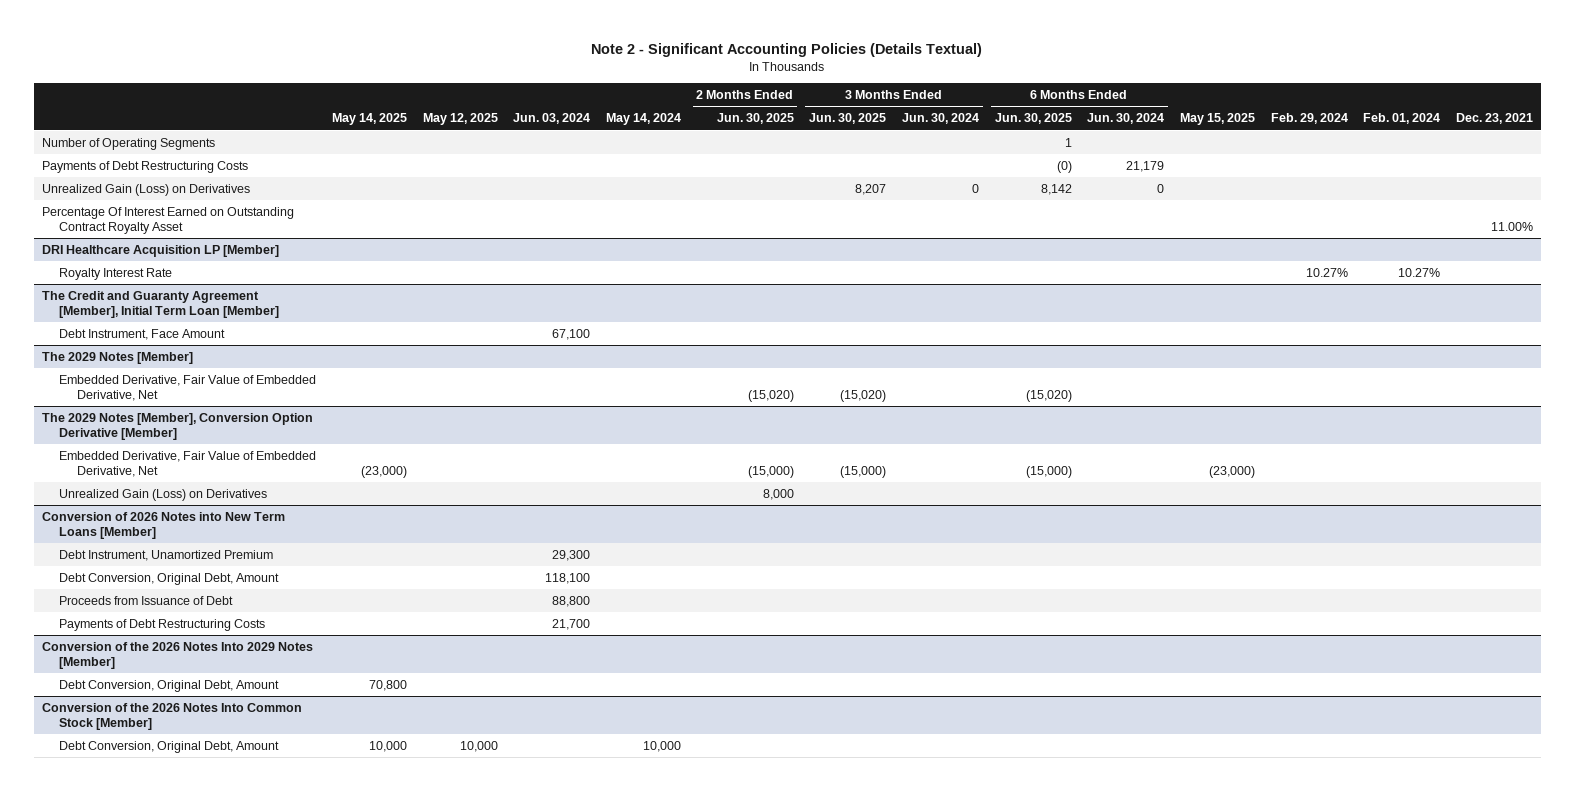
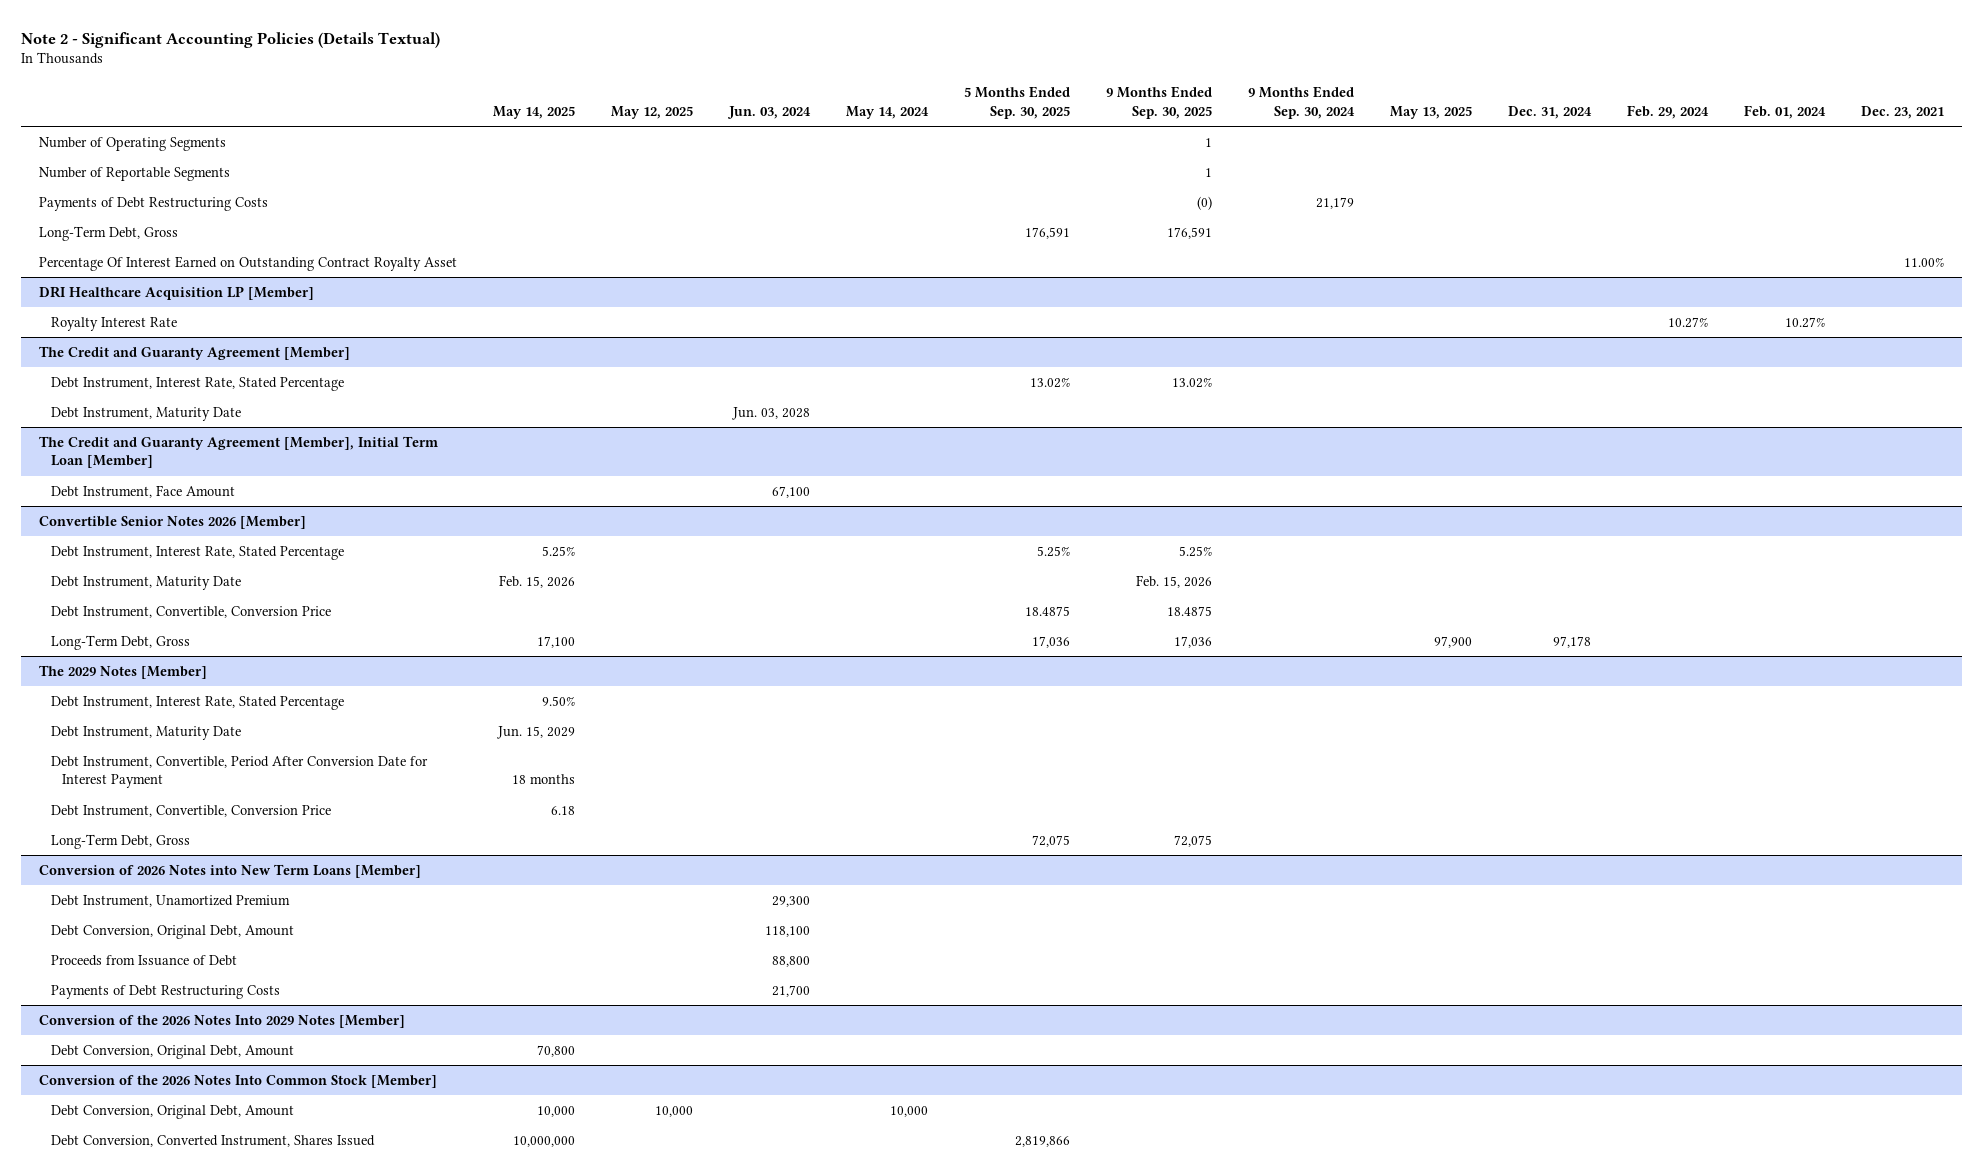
- | May 14, 2025 | May 12, 2025 | Jun. 03, 2024 | May 14, 2024 | 2 Months Ended Jun. 30, 2025 | 3 Months Ended Jun. 30, 2025 | 3 Months Ended Jun. 30, 2024 | 6 Months Ended Jun. 30, 2025 | 6 Months Ended Jun. 30, 2024 | May 15, 2025 | Feb. 29, 2024 | Feb. 01, 2024 | Dec. 23, 2021
+ | May 14, 2025 | May 12, 2025 | Jun. 03, 2024 | May 14, 2024 | 5 Months Ended Sep. 30, 2025 | 9 Months Ended Sep. 30, 2025 | 9 Months Ended Sep. 30, 2024 | May 13, 2025 | Dec. 31, 2024 | Feb. 29, 2024 | Feb. 01, 2024 | Dec. 23, 2021
+ Number of Reportable Segments | | | | | | 1 | | | | | |
- Unrealized Gain (Loss) on Derivatives | | | | | | 8,207 | 0 | 8,142 | 0 | | | |
+ Long-Term Debt, Gross | | | | | 176,591 | 176,591 | | | | | |
+ The Credit and Guaranty Agreement [Member]
+ Debt Instrument, Interest Rate, Stated Percentage | | | | | 13.02% | 13.02% | | | | | |
+ Debt Instrument, Maturity Date | | | Jun. 03, 2028 | | | | | | | | |
+ Convertible Senior Notes 2026 [Member]
+ Debt Instrument, Interest Rate, Stated Percentage | 5.25% | | | | 5.25% | 5.25% | | | | | |
+ Debt Instrument, Maturity Date | Feb. 15, 2026 | | | | | Feb. 15, 2026 | | | | | |
+ Debt Instrument, Convertible, Conversion Price | | | | | 18.4875 | 18.4875 | | | | | |
+ Long-Term Debt, Gross | 17,100 | | | | 17,036 | 17,036 | | 97,900 | 97,178 | | |
@ The 2029 Notes [Member]
- Embedded Derivative, Fair Value of Embedded Derivative, Net | | | | | (15,020) | (15,020) | | (15,020) | | | | |
- The 2029 Notes [Member], Conversion Option Derivative [Member]
- Embedded Derivative, Fair Value of Embedded Derivative, Net | (23,000) | | | | (15,000) | (15,000) | | (15,000) | | (23,000) | | |
- Unrealized Gain (Loss) on Derivatives | | | | | 8,000 | | | | | | | |
@ The 2029 Notes [Member]
+ Debt Instrument, Interest Rate, Stated Percentage | 9.50% | | | | | | | | | | |
+ Debt Instrument, Maturity Date | Jun. 15, 2029 | | | | | | | | | | |
+ Debt Instrument, Convertible, Period After Conversion Date for Interest Payment | 18 months | | | | | | | | | | |
+ Debt Instrument, Convertible, Conversion Price | 6.18 | | | | | | | | | | |
+ Long-Term Debt, Gross | | | | | 72,075 | 72,075 | | | | | |
@ Conversion of the 2026 Notes Into Common Stock [Member]
+ Debt Conversion, Converted Instrument, Shares Issued | 10,000,000 | | | | 2,819,866 | | | | | | |

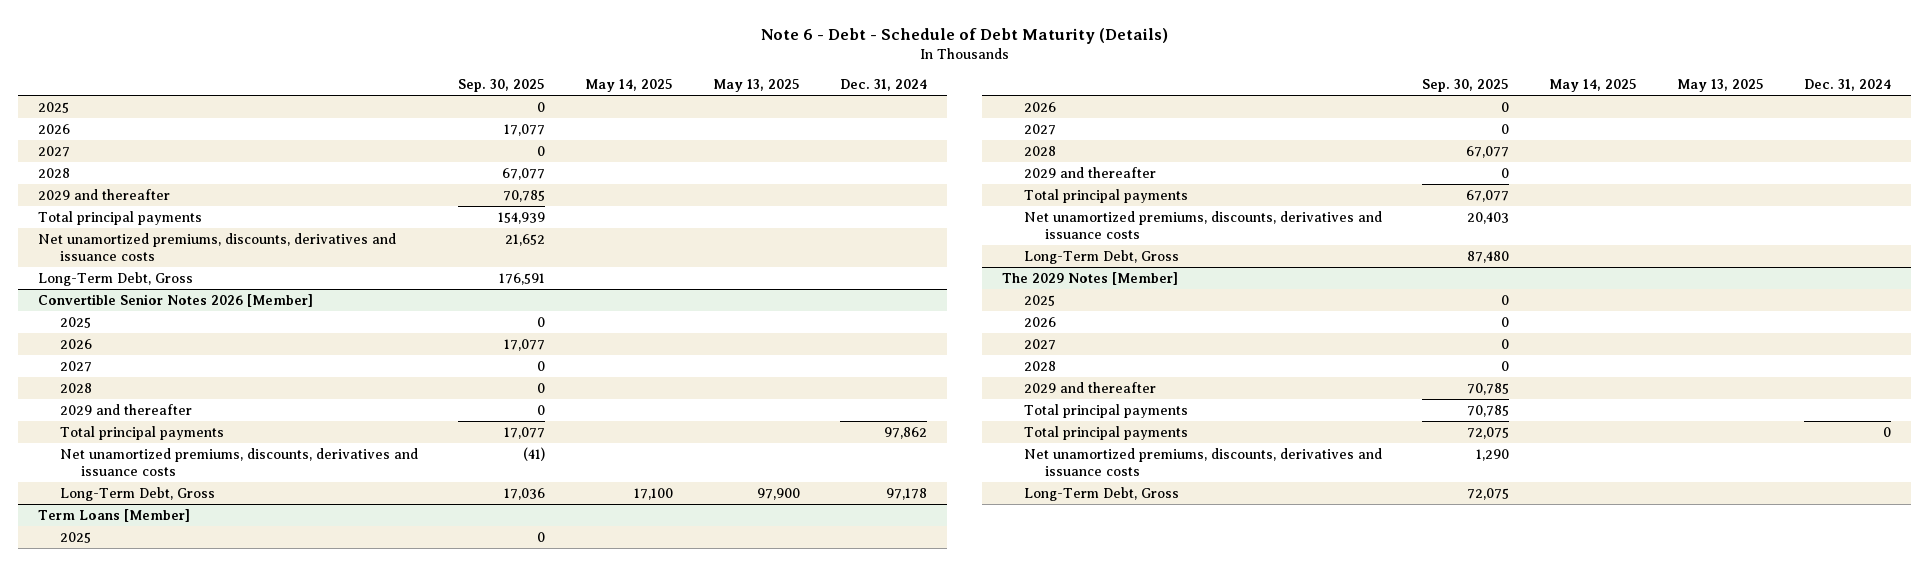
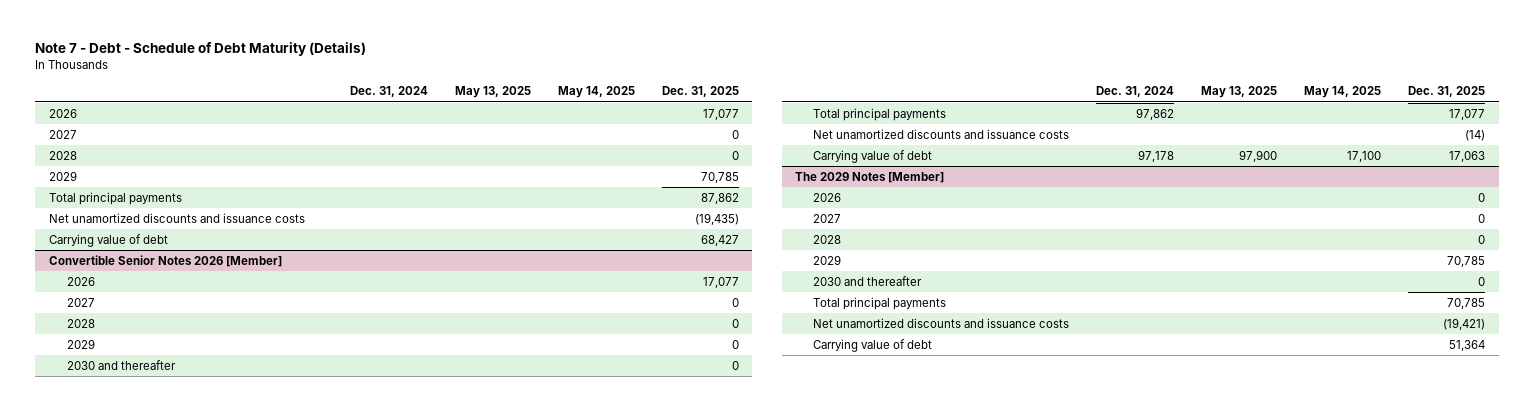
- Note 6 - Debt - Schedule of Debt Maturity (Details)
+ Note 7 - Debt - Schedule of Debt Maturity (Details)
- | Sep. 30, 2025 | May 14, 2025 | May 13, 2025 | Dec. 31, 2024
+ | Dec. 31, 2024 | May 13, 2025 | May 14, 2025 | Dec. 31, 2025
- 2025 | 0 | | |
- 2029 and thereafter | 70,785 | | |
+ 2029 | | | | 70,785
- Net unamortized premiums, discounts, derivatives and issuance costs | 21,652 | | |
- Long-Term Debt, Gross | 176,591 | | |
+ Net unamortized discounts and issuance costs | | | | (19,435)
+ Carrying value of debt | | | | 68,427
@ Convertible Senior Notes 2026 [Member]
- 2025 | 0 | | |
- 2029 and thereafter | 0 | | |
+ 2029 | | | | 0
+ 2030 and thereafter | | | | 0
- Net unamortized premiums, discounts, derivatives and issuance costs | (41) | | |
- Long-Term Debt, Gross | 17,036 | 17,100 | 97,900 | 97,178
- Term Loans [Member]
- 2025 | 0 | | |
- 2026 | 0 | | |
- 2027 | 0 | | |
- 2028 | 67,077 | | |
- 2029 and thereafter | 0 | | |
- Total principal payments | 67,077 | | |
- Net unamortized premiums, discounts, derivatives and issuance costs | 20,403 | | |
- Long-Term Debt, Gross | 87,480 | | |
@ Convertible Senior Notes 2026 [Member]
+ Net unamortized discounts and issuance costs | | | | (14)
+ Carrying value of debt | 97,178 | 97,900 | 17,100 | 17,063
@ The 2029 Notes [Member]
- 2025 | 0 | | |
- 2029 and thereafter | 70,785 | | |
+ 2029 | | | | 70,785
+ 2030 and thereafter | | | | 0
- Total principal payments | 72,075 | | | 0
- Net unamortized premiums, discounts, derivatives and issuance costs | 1,290 | | |
- Long-Term Debt, Gross | 72,075 | | |
+ Net unamortized discounts and issuance costs | | | | (19,421)
+ Carrying value of debt | | | | 51,364

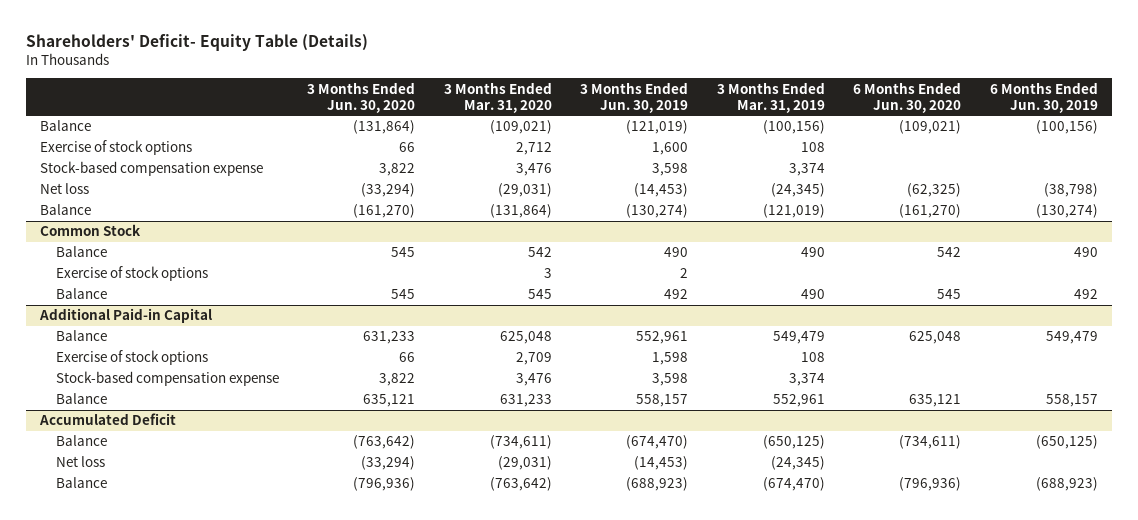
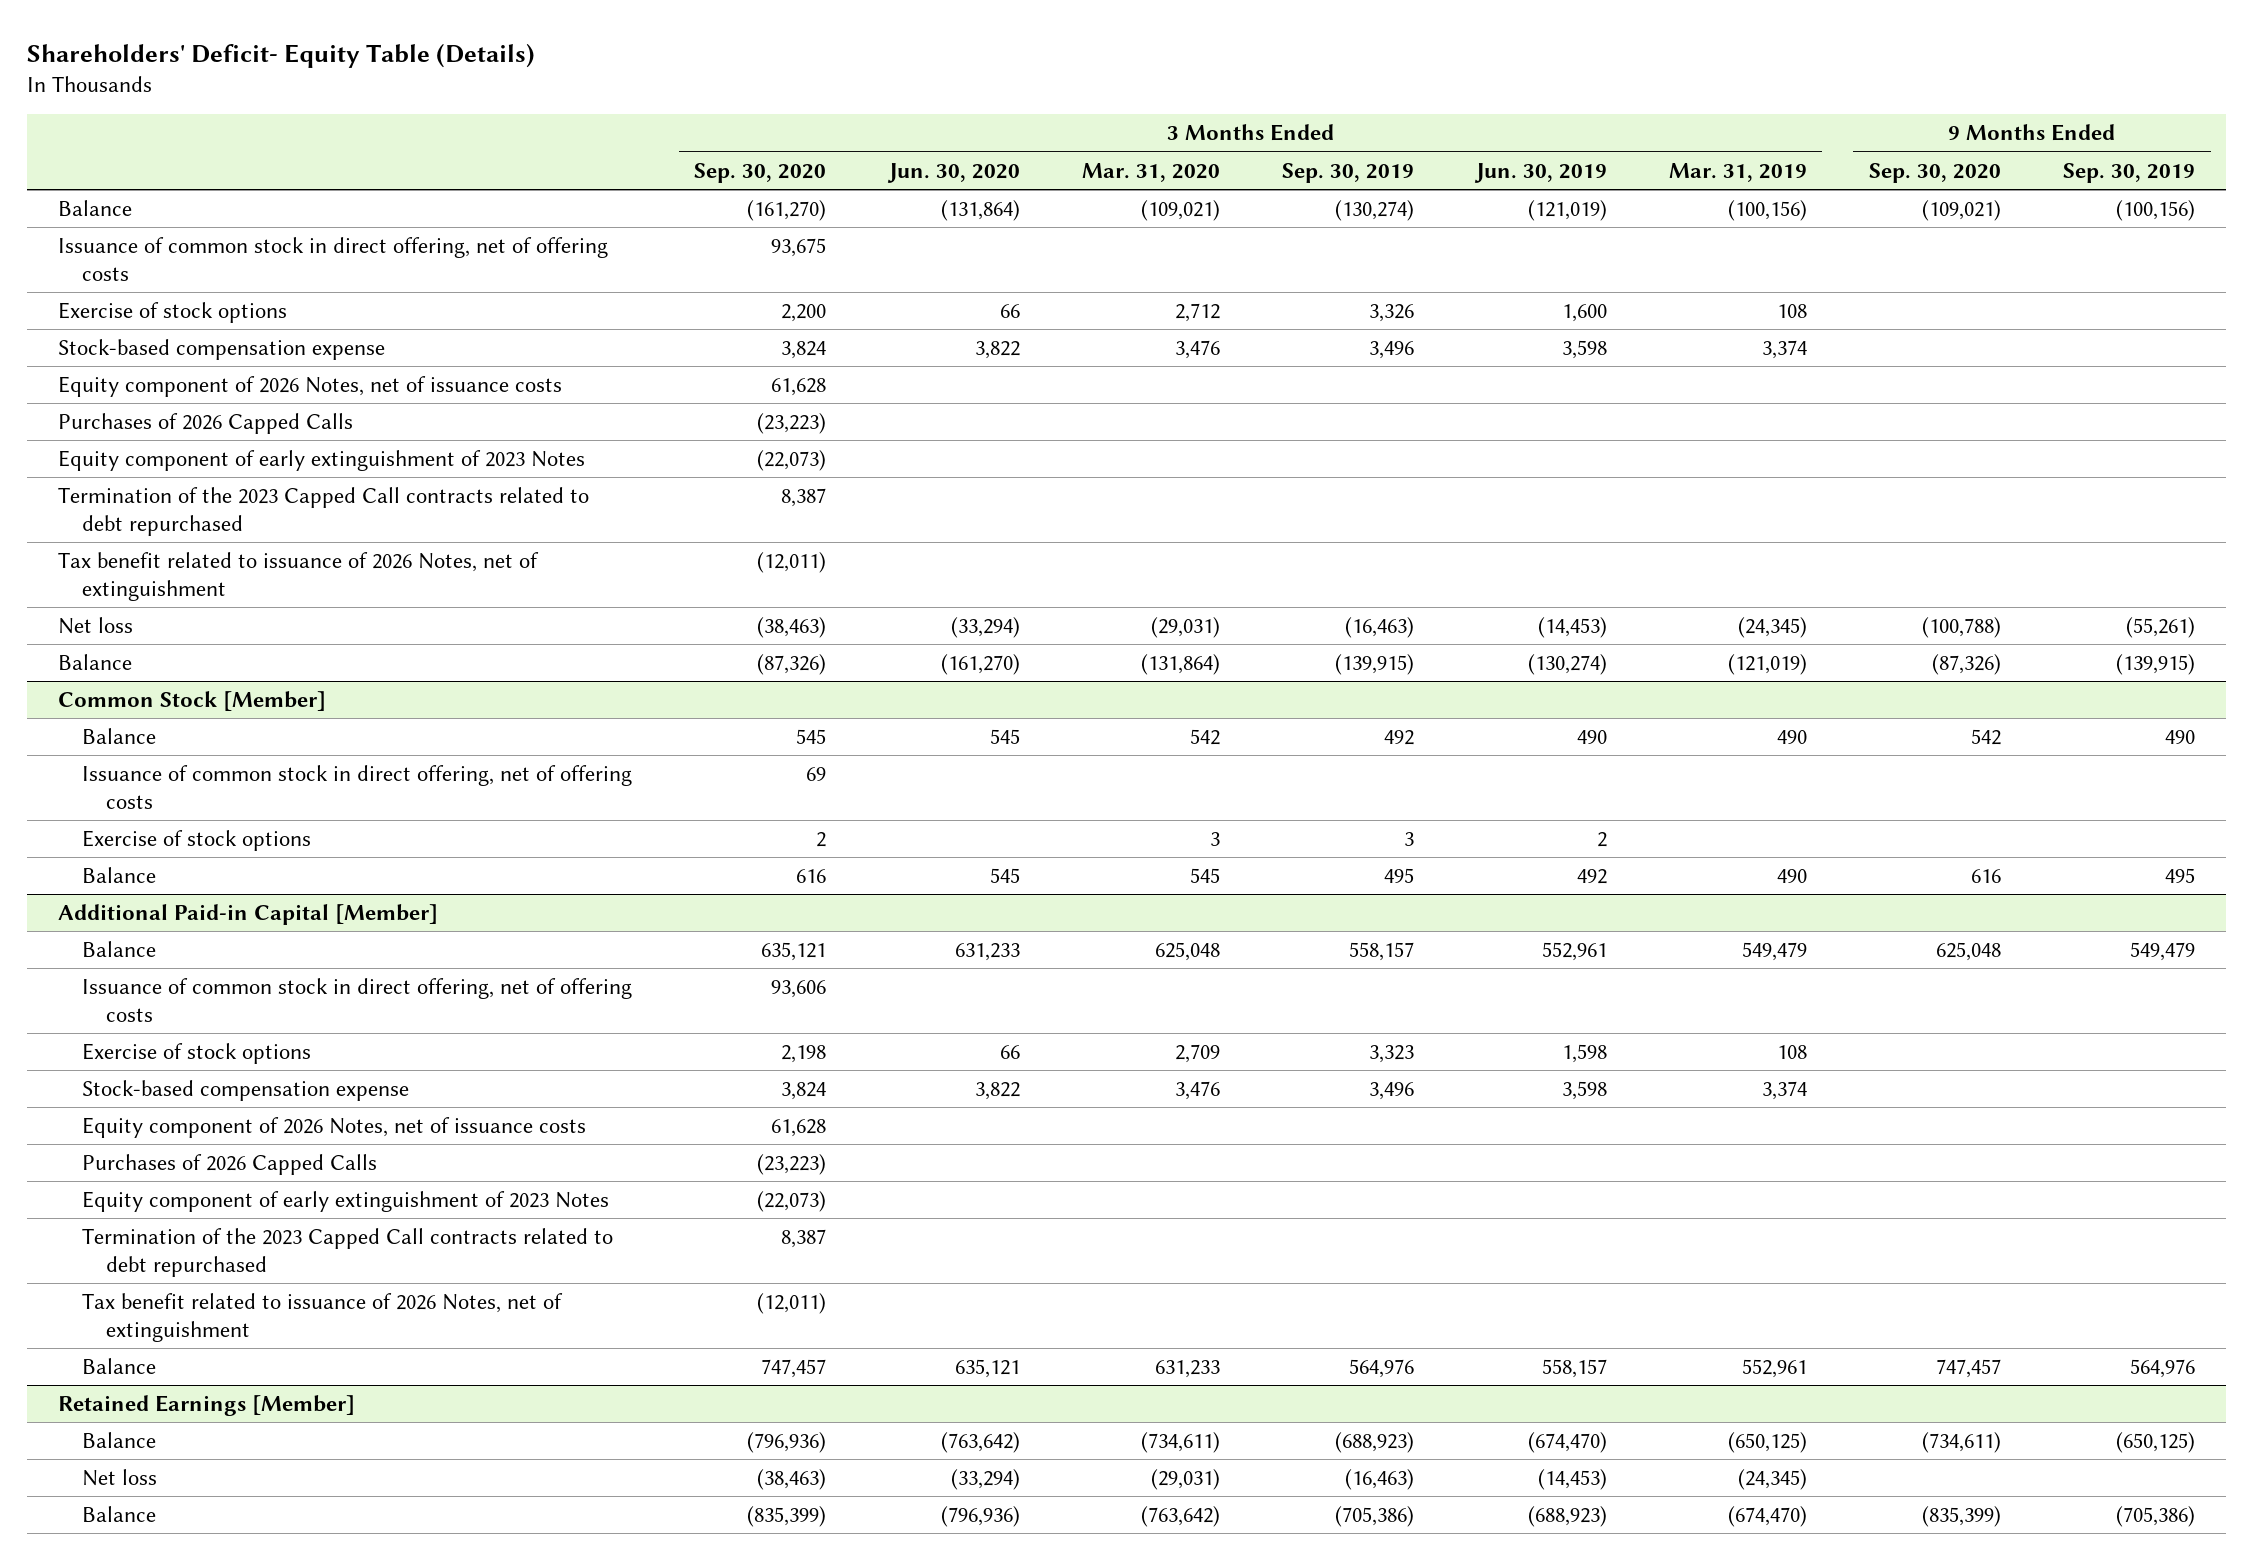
- | 3 Months Ended Jun. 30, 2020 | 3 Months Ended Mar. 31, 2020 | 3 Months Ended Jun. 30, 2019 | 3 Months Ended Mar. 31, 2019 | 6 Months Ended Jun. 30, 2020 | 6 Months Ended Jun. 30, 2019
+ | 3 Months Ended Sep. 30, 2020 | 3 Months Ended Jun. 30, 2020 | 3 Months Ended Mar. 31, 2020 | 3 Months Ended Sep. 30, 2019 | 3 Months Ended Jun. 30, 2019 | 3 Months Ended Mar. 31, 2019 | 9 Months Ended Sep. 30, 2020 | 9 Months Ended Sep. 30, 2019
+ Issuance of common stock in direct offering, net of offering costs | 93,675 | | | | | | |
+ Equity component of 2026 Notes, net of issuance costs | 61,628 | | | | | | |
+ Purchases of 2026 Capped Calls | (23,223) | | | | | | |
+ Equity component of early extinguishment of 2023 Notes | (22,073) | | | | | | |
+ Termination of the 2023 Capped Call contracts related to debt repurchased | 8,387 | | | | | | |
+ Tax benefit related to issuance of 2026 Notes, net of extinguishment | (12,011) | | | | | | |
- Common Stock
+ Common Stock [Member]
+ Issuance of common stock in direct offering, net of offering costs | 69 | | | | | | |
- Additional Paid-in Capital
+ Additional Paid-in Capital [Member]
+ Issuance of common stock in direct offering, net of offering costs | 93,606 | | | | | | |
+ Equity component of 2026 Notes, net of issuance costs | 61,628 | | | | | | |
+ Purchases of 2026 Capped Calls | (23,223) | | | | | | |
+ Equity component of early extinguishment of 2023 Notes | (22,073) | | | | | | |
+ Termination of the 2023 Capped Call contracts related to debt repurchased | 8,387 | | | | | | |
+ Tax benefit related to issuance of 2026 Notes, net of extinguishment | (12,011) | | | | | | |
- Accumulated Deficit
+ Retained Earnings [Member]

